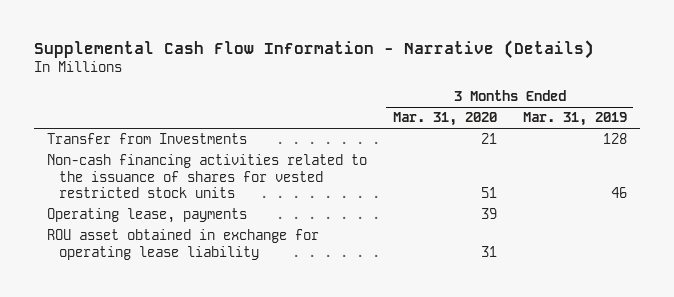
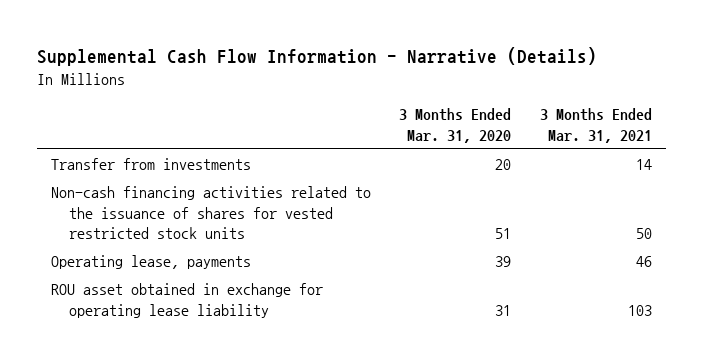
- | 3 Months Ended Mar. 31, 2020 | 3 Months Ended Mar. 31, 2019
+ | 3 Months Ended Mar. 31, 2020 | 3 Months Ended Mar. 31, 2021
- Transfer from Investments | 21 | 128
+ Transfer from investments | 20 | 14

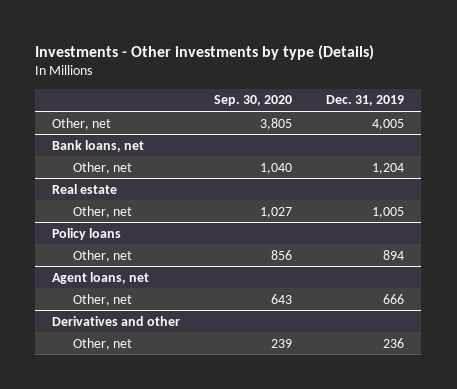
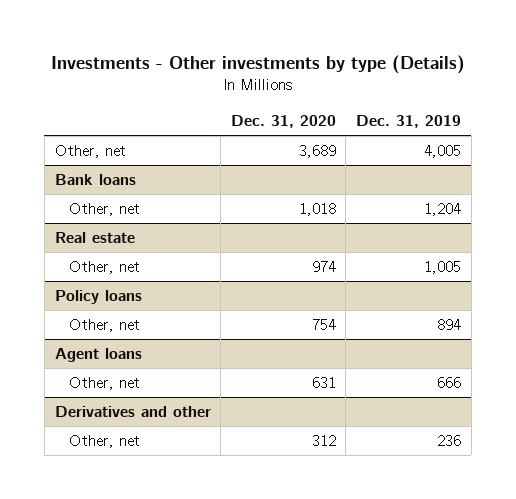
- | Sep. 30, 2020 | Dec. 31, 2019
+ | Dec. 31, 2020 | Dec. 31, 2019
- Bank loans, net
+ Bank loans
- Agent loans, net
+ Agent loans

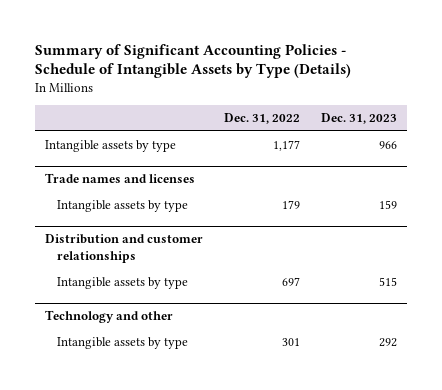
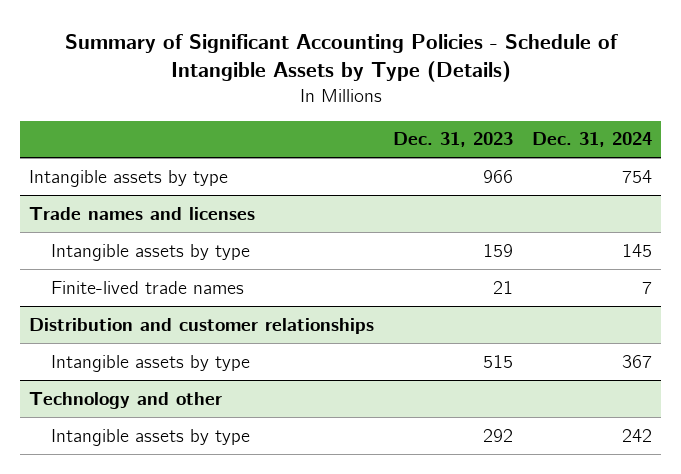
- | Dec. 31, 2022 | Dec. 31, 2023
+ | Dec. 31, 2023 | Dec. 31, 2024
@ Trade names and licenses
+ Finite-lived trade names | 21 | 7

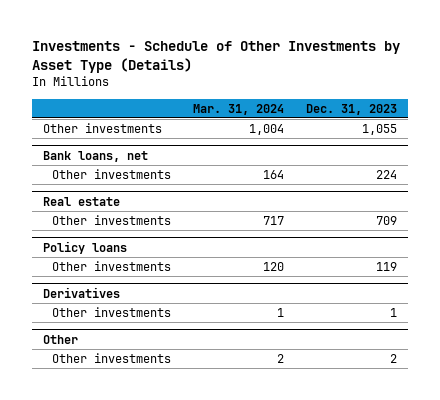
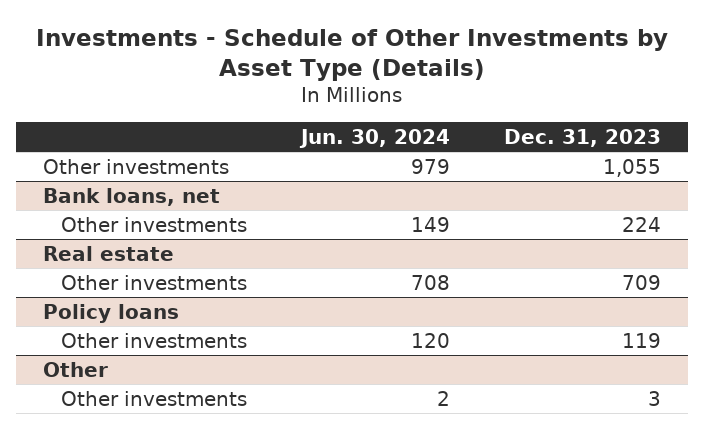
- | Mar. 31, 2024 | Dec. 31, 2023
+ | Jun. 30, 2024 | Dec. 31, 2023
- Derivatives
- Other investments | 1 | 1
@ Other
- Other investments | 2 | 2
+ Other investments | 2 | 3

